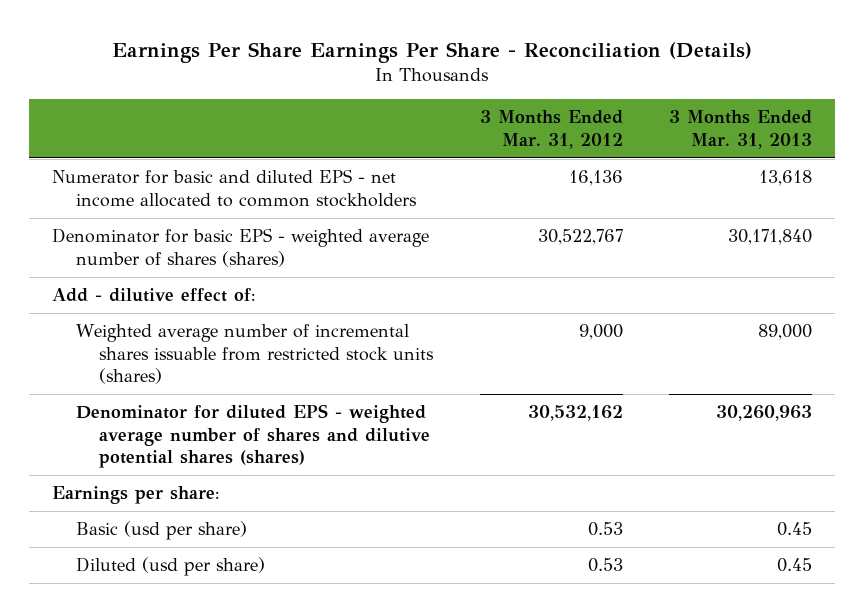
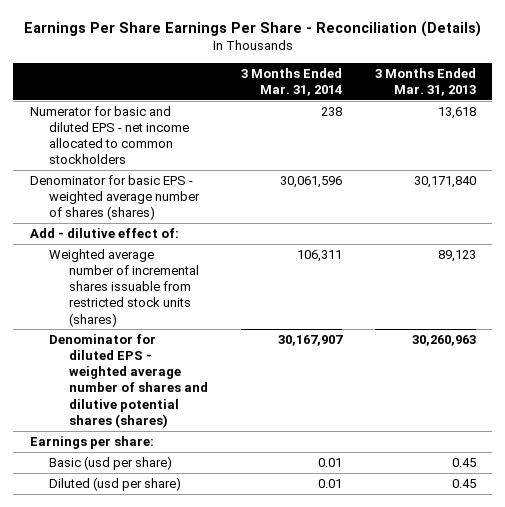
- | 3 Months Ended Mar. 31, 2012 | 3 Months Ended Mar. 31, 2013
+ | 3 Months Ended Mar. 31, 2014 | 3 Months Ended Mar. 31, 2013
- Weighted average number of incremental shares issuable from restricted stock units (shares) | 9,000 | 89,000
+ Weighted average number of incremental shares issuable from restricted stock units (shares) | 106,311 | 89,123

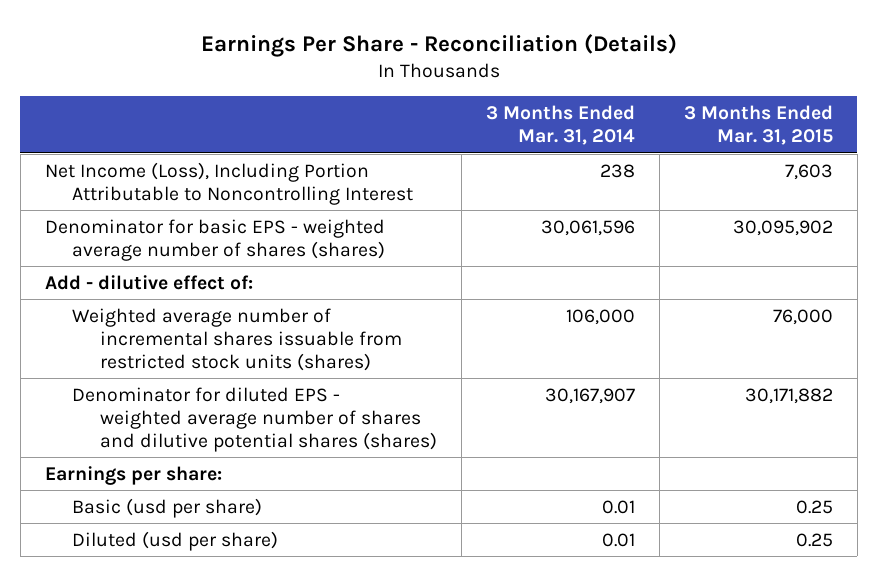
- Earnings Per Share Earnings Per Share - Reconciliation (Details)
+ Earnings Per Share - Reconciliation (Details)
- | 3 Months Ended Mar. 31, 2014 | 3 Months Ended Mar. 31, 2013
+ | 3 Months Ended Mar. 31, 2014 | 3 Months Ended Mar. 31, 2015
- Numerator for basic and diluted EPS - net income allocated to common stockholders | 238 | 13,618
+ Net Income (Loss), Including Portion Attributable to Noncontrolling Interest | 238 | 7,603
- Weighted average number of incremental shares issuable from restricted stock units (shares) | 106,311 | 89,123
+ Weighted average number of incremental shares issuable from restricted stock units (shares) | 106,000 | 76,000

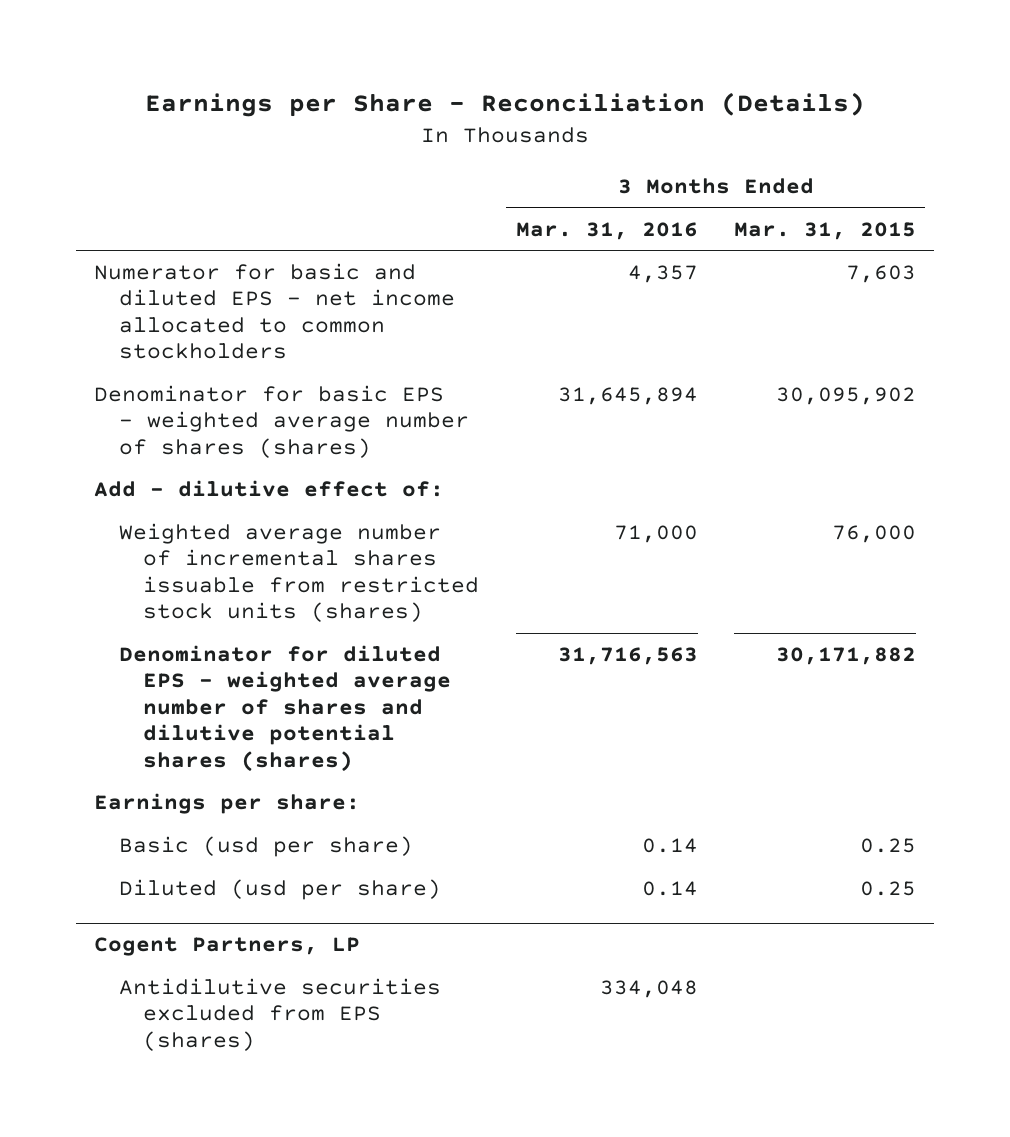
- Earnings Per Share - Reconciliation (Details)
+ Earnings per Share - Reconciliation (Details)
- | 3 Months Ended Mar. 31, 2014 | 3 Months Ended Mar. 31, 2015
+ | 3 Months Ended Mar. 31, 2016 | 3 Months Ended Mar. 31, 2015
- Net Income (Loss), Including Portion Attributable to Noncontrolling Interest | 238 | 7,603
+ Numerator for basic and diluted EPS - net income allocated to common stockholders | 4,357 | 7,603
+ Cogent Partners, LP
+ Antidilutive securities excluded from EPS (shares) | 334,048 |

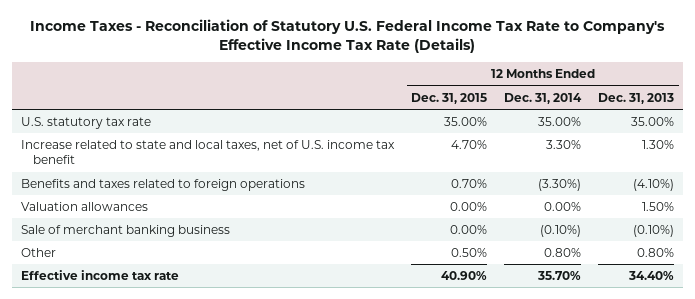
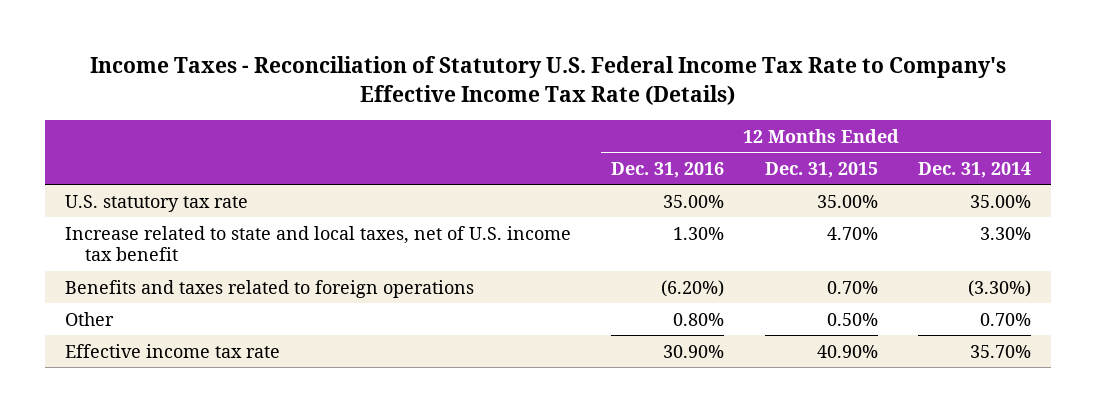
- | 12 Months Ended Dec. 31, 2015 | 12 Months Ended Dec. 31, 2014 | 12 Months Ended Dec. 31, 2013
+ | 12 Months Ended Dec. 31, 2016 | 12 Months Ended Dec. 31, 2015 | 12 Months Ended Dec. 31, 2014
- Valuation allowances | 0.00% | 0.00% | 1.50%
- Sale of merchant banking business | 0.00% | (0.10%) | (0.10%)
- Other | 0.50% | 0.80% | 0.80%
+ Other | 0.80% | 0.50% | 0.70%

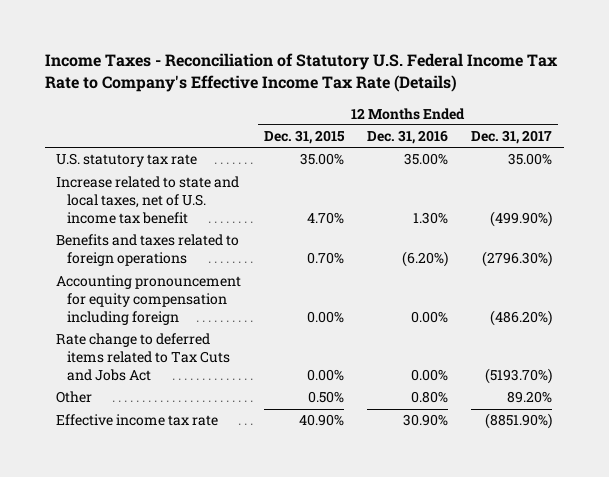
- | 12 Months Ended Dec. 31, 2016 | 12 Months Ended Dec. 31, 2015 | 12 Months Ended Dec. 31, 2014
+ | 12 Months Ended Dec. 31, 2015 | 12 Months Ended Dec. 31, 2016 | 12 Months Ended Dec. 31, 2017
+ Accounting pronouncement for equity compensation including foreign | 0.00% | 0.00% | (486.20%)
+ Rate change to deferred items related to Tax Cuts and Jobs Act | 0.00% | 0.00% | (5193.70%)

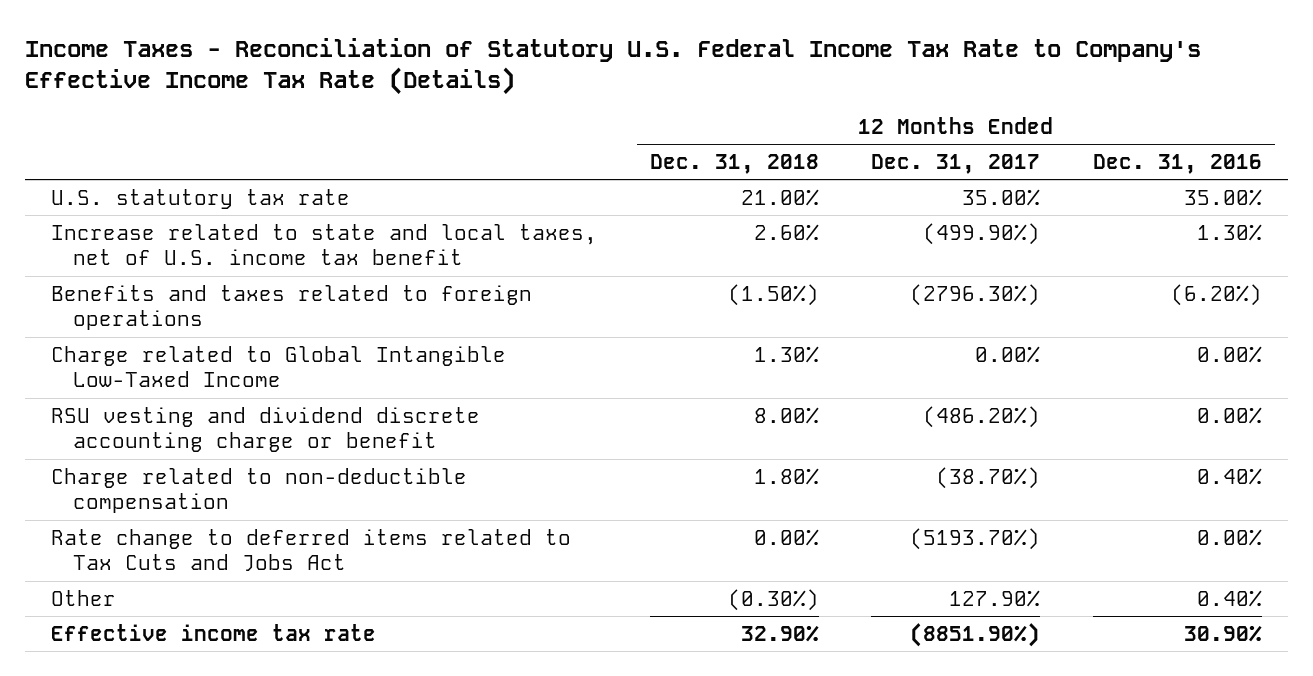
- | 12 Months Ended Dec. 31, 2015 | 12 Months Ended Dec. 31, 2016 | 12 Months Ended Dec. 31, 2017
+ | 12 Months Ended Dec. 31, 2018 | 12 Months Ended Dec. 31, 2017 | 12 Months Ended Dec. 31, 2016
- Accounting pronouncement for equity compensation including foreign | 0.00% | 0.00% | (486.20%)
+ Charge related to Global Intangible Low-Taxed Income | 1.30% | 0.00% | 0.00%
+ RSU vesting and dividend discrete accounting charge or benefit | 8.00% | (486.20%) | 0.00%
+ Charge related to non-deductible compensation | 1.80% | (38.70%) | 0.40%
- Other | 0.50% | 0.80% | 89.20%
+ Other | (0.30%) | 127.90% | 0.40%

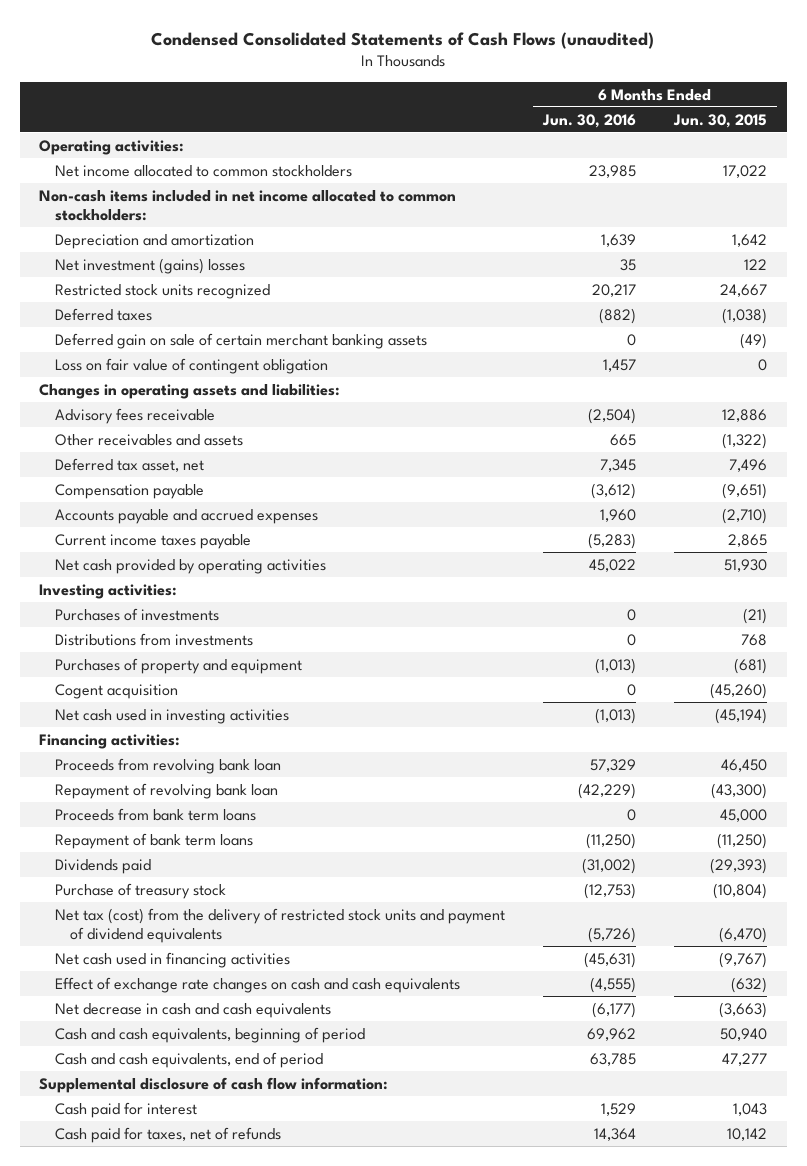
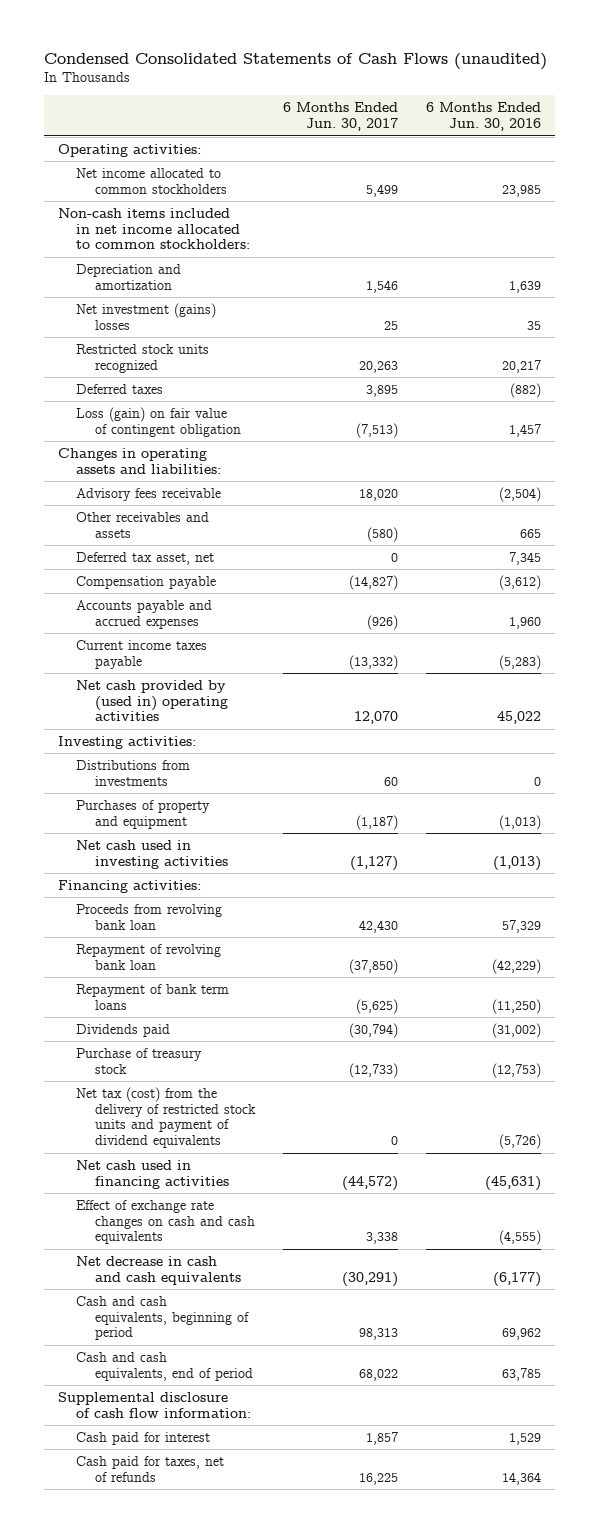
- | 6 Months Ended Jun. 30, 2016 | 6 Months Ended Jun. 30, 2015
+ | 6 Months Ended Jun. 30, 2017 | 6 Months Ended Jun. 30, 2016
- Deferred gain on sale of certain merchant banking assets | 0 | (49)
- Loss on fair value of contingent obligation | 1,457 | 0
+ Loss (gain) on fair value of contingent obligation | (7,513) | 1,457
- Net cash provided by operating activities | 45,022 | 51,930
+ Net cash provided by (used in) operating activities | 12,070 | 45,022
- Purchases of investments | 0 | (21)
- Cogent acquisition | 0 | (45,260)
- Proceeds from bank term loans | 0 | 45,000

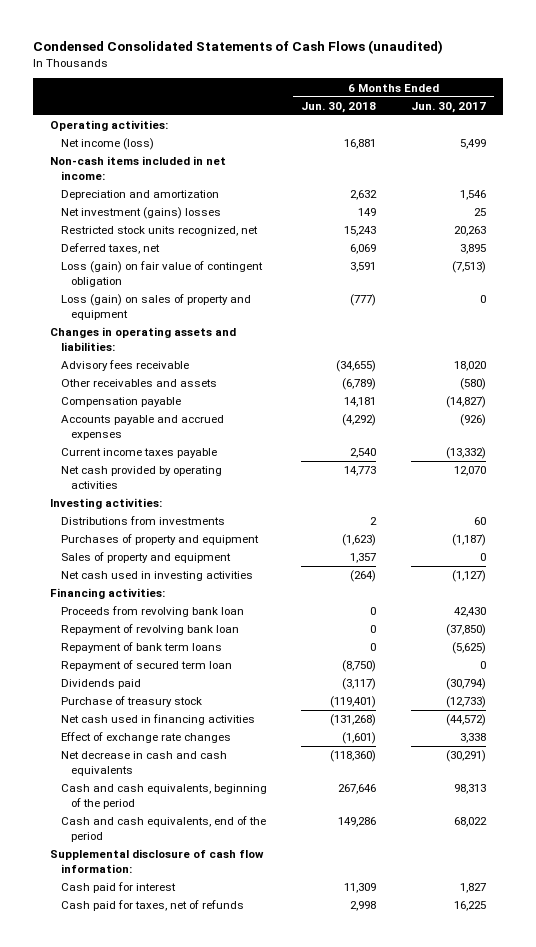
- | 6 Months Ended Jun. 30, 2017 | 6 Months Ended Jun. 30, 2016
+ | 6 Months Ended Jun. 30, 2018 | 6 Months Ended Jun. 30, 2017
- Net income allocated to common stockholders | 5,499 | 23,985
- Non-cash items included in net income allocated to common stockholders:
+ Net income (loss) | 16,881 | 5,499
+ Non-cash items included in net income:
- Restricted stock units recognized | 20,263 | 20,217
- Deferred taxes | 3,895 | (882)
+ Restricted stock units recognized, net | 15,243 | 20,263
+ Deferred taxes, net | 6,069 | 3,895
+ Loss (gain) on sales of property and equipment | (777) | 0
- Deferred tax asset, net | 0 | 7,345
- Net cash provided by (used in) operating activities | 12,070 | 45,022
+ Net cash provided by operating activities | 14,773 | 12,070
+ Sales of property and equipment | 1,357 | 0
+ Repayment of secured term loan | (8,750) | 0
- Net tax (cost) from the delivery of restricted stock units and payment of dividend equivalents | 0 | (5,726)
- Effect of exchange rate changes on cash and cash equivalents | 3,338 | (4,555)
+ Effect of exchange rate changes | (1,601) | 3,338
- Cash and cash equivalents, beginning of period | 98,313 | 69,962
- Cash and cash equivalents, end of period | 68,022 | 63,785
+ Cash and cash equivalents, beginning of the period | 267,646 | 98,313
+ Cash and cash equivalents, end of the period | 149,286 | 68,022
- Cash paid for interest | 1,857 | 1,529
+ Cash paid for interest | 11,309 | 1,827

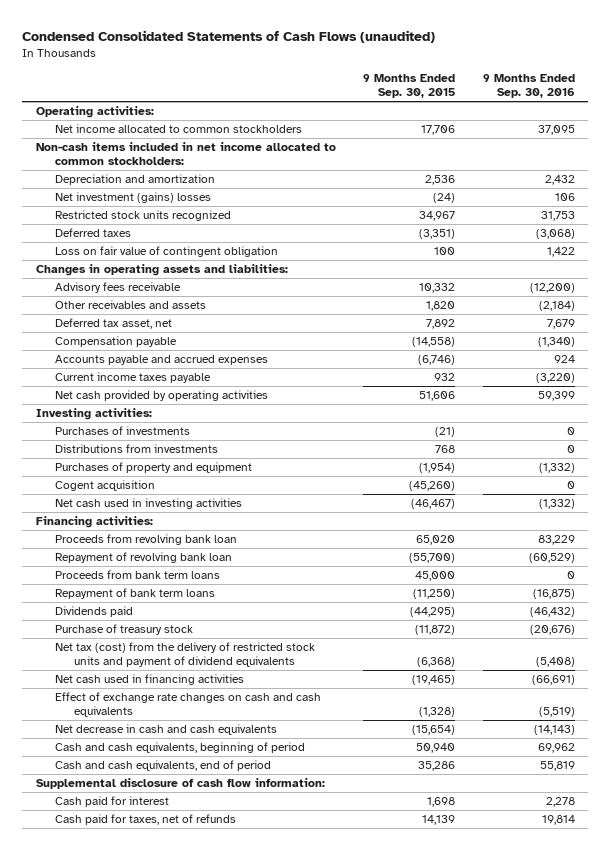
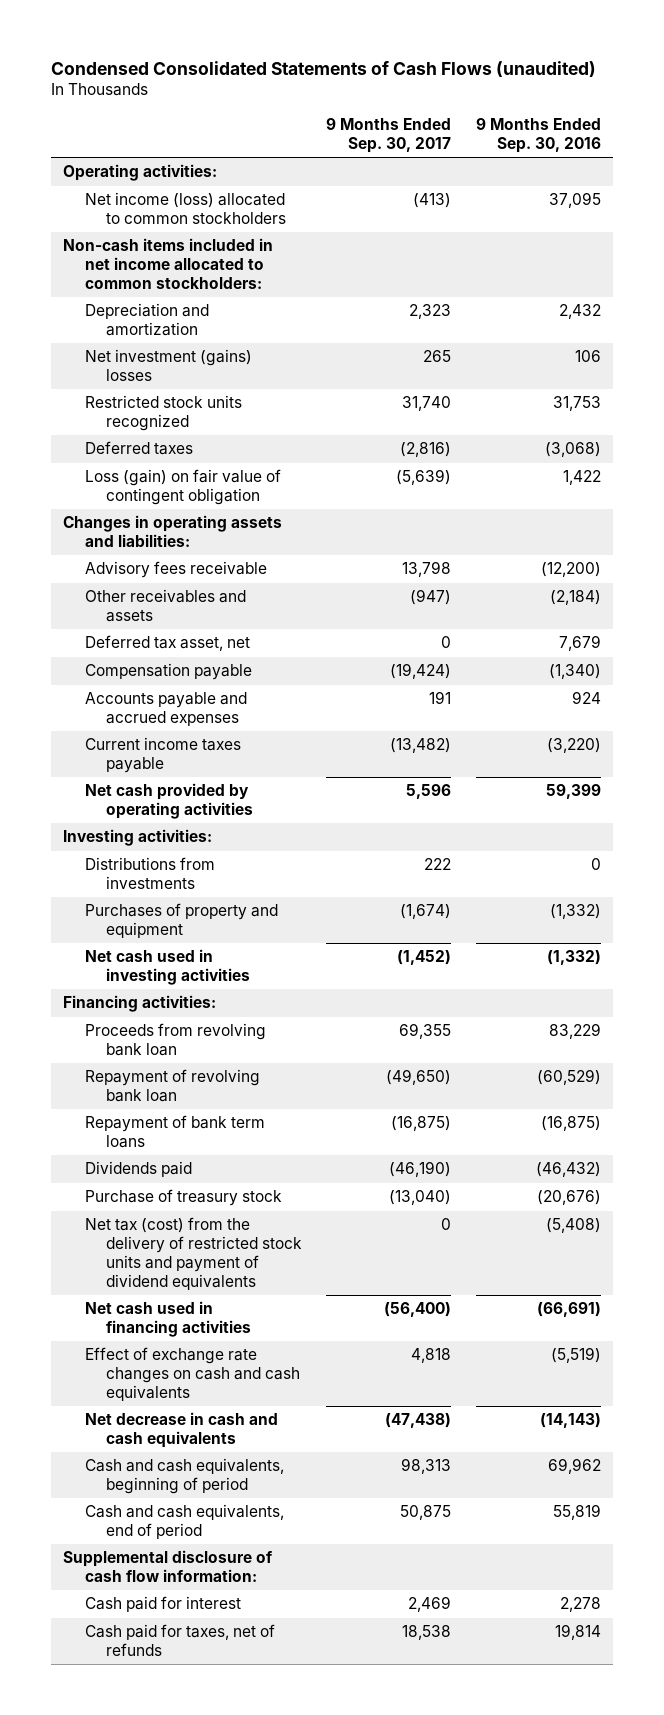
- | 9 Months Ended Sep. 30, 2015 | 9 Months Ended Sep. 30, 2016
+ | 9 Months Ended Sep. 30, 2017 | 9 Months Ended Sep. 30, 2016
- Net income allocated to common stockholders | 17,706 | 37,095
+ Net income (loss) allocated to common stockholders | (413) | 37,095
- Loss on fair value of contingent obligation | 100 | 1,422
+ Loss (gain) on fair value of contingent obligation | (5,639) | 1,422
- Purchases of investments | (21) | 0
- Cogent acquisition | (45,260) | 0
- Proceeds from bank term loans | 45,000 | 0

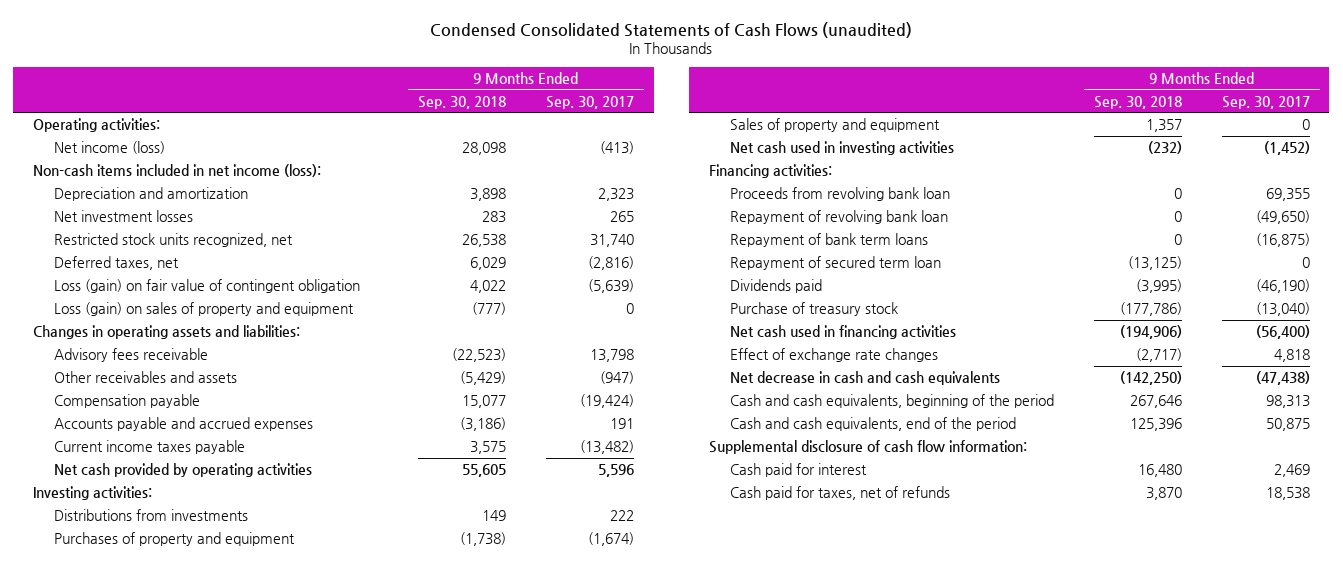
- | 9 Months Ended Sep. 30, 2017 | 9 Months Ended Sep. 30, 2016
+ | 9 Months Ended Sep. 30, 2018 | 9 Months Ended Sep. 30, 2017
- Net income (loss) allocated to common stockholders | (413) | 37,095
- Non-cash items included in net income allocated to common stockholders:
+ Net income (loss) | 28,098 | (413)
+ Non-cash items included in net income (loss):
- Net investment (gains) losses | 265 | 106
- Restricted stock units recognized | 31,740 | 31,753
- Deferred taxes | (2,816) | (3,068)
+ Net investment losses | 283 | 265
+ Restricted stock units recognized, net | 26,538 | 31,740
+ Deferred taxes, net | 6,029 | (2,816)
+ Loss (gain) on sales of property and equipment | (777) | 0
- Deferred tax asset, net | 0 | 7,679
+ Sales of property and equipment | 1,357 | 0
+ Repayment of secured term loan | (13,125) | 0
- Net tax (cost) from the delivery of restricted stock units and payment of dividend equivalents | 0 | (5,408)
- Effect of exchange rate changes on cash and cash equivalents | 4,818 | (5,519)
+ Effect of exchange rate changes | (2,717) | 4,818
- Cash and cash equivalents, beginning of period | 98,313 | 69,962
- Cash and cash equivalents, end of period | 50,875 | 55,819
+ Cash and cash equivalents, beginning of the period | 267,646 | 98,313
+ Cash and cash equivalents, end of the period | 125,396 | 50,875

